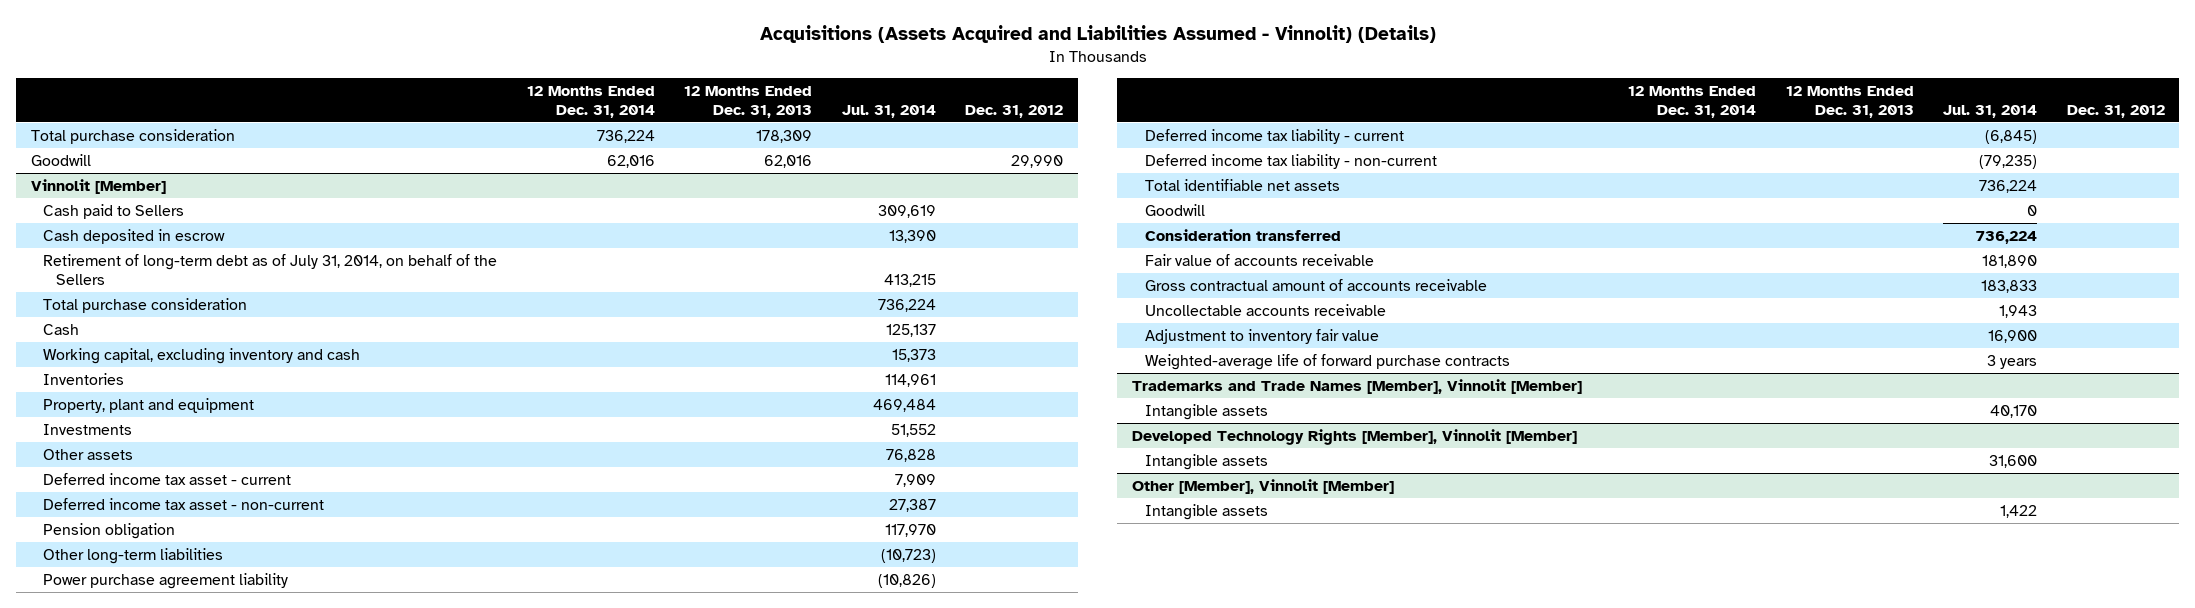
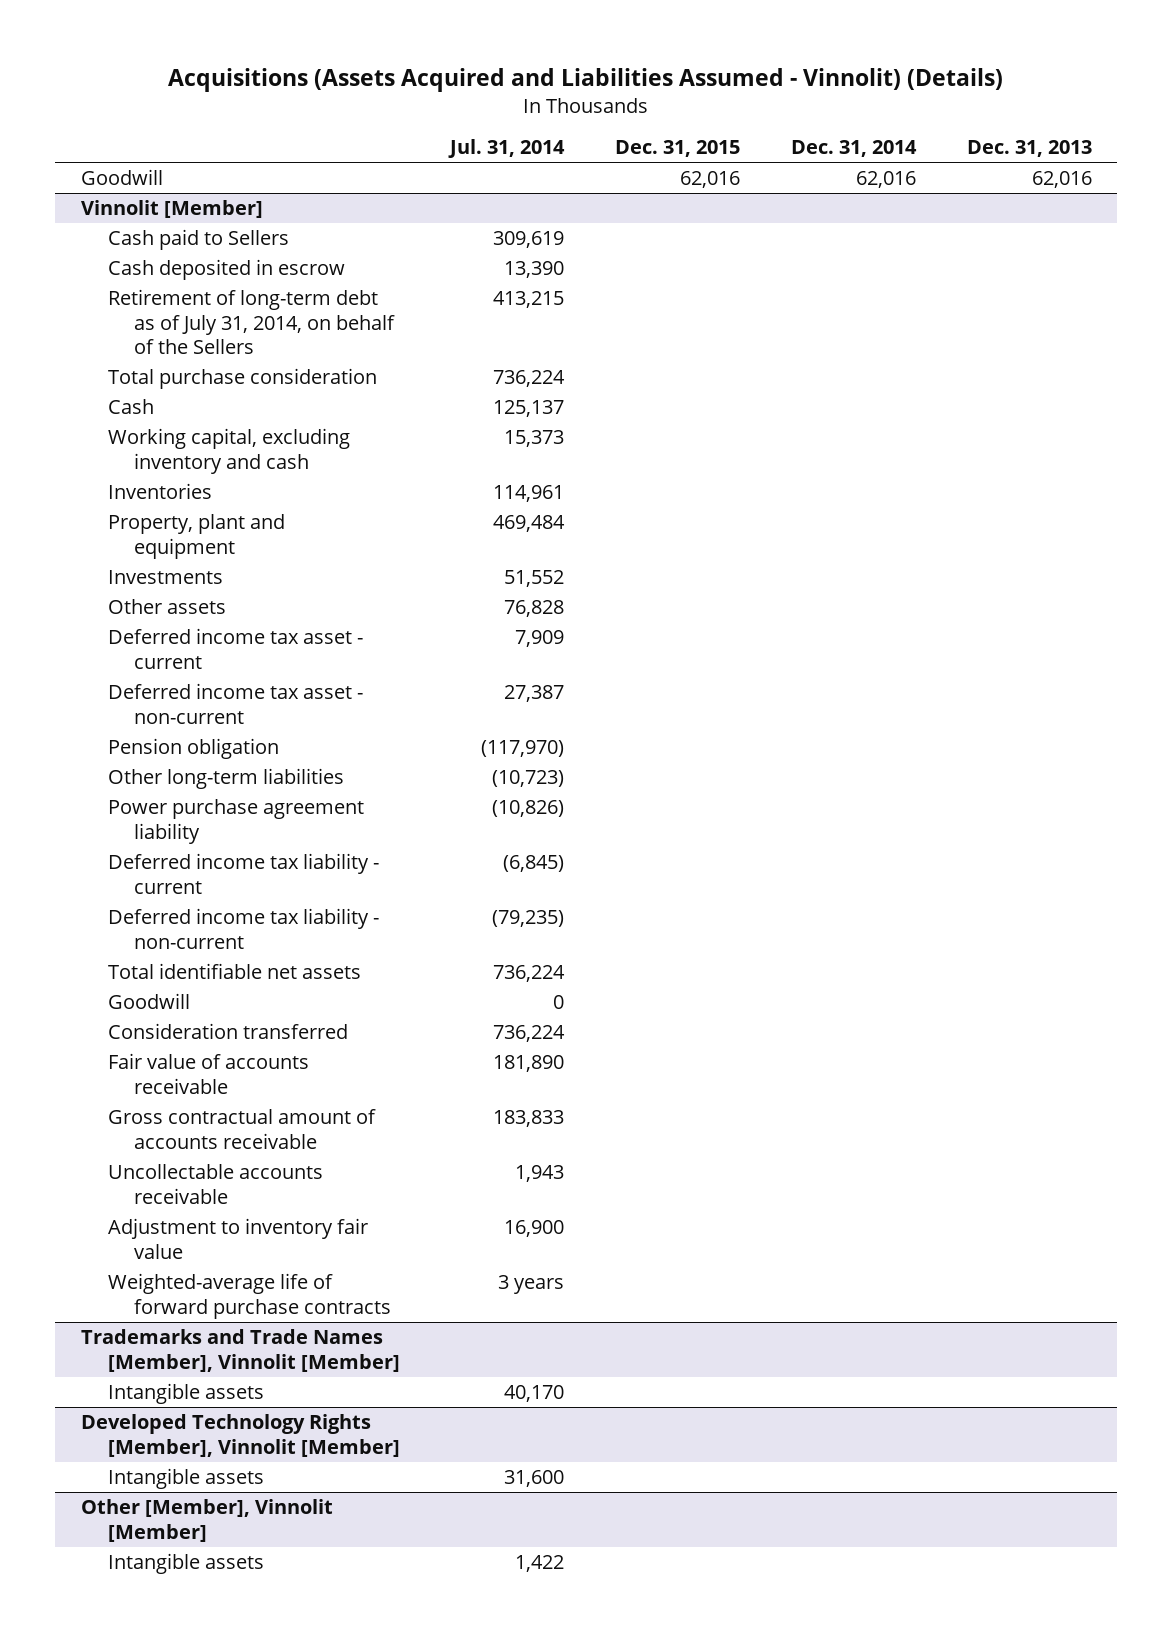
- | 12 Months Ended Dec. 31, 2014 | 12 Months Ended Dec. 31, 2013 | Jul. 31, 2014 | Dec. 31, 2012
+ | Jul. 31, 2014 | Dec. 31, 2015 | Dec. 31, 2014 | Dec. 31, 2013
- Total purchase consideration | 736,224 | 178,309 | |
@ Vinnolit [Member]
- Pension obligation | | | 117,970 |
+ Pension obligation | (117,970) | | |

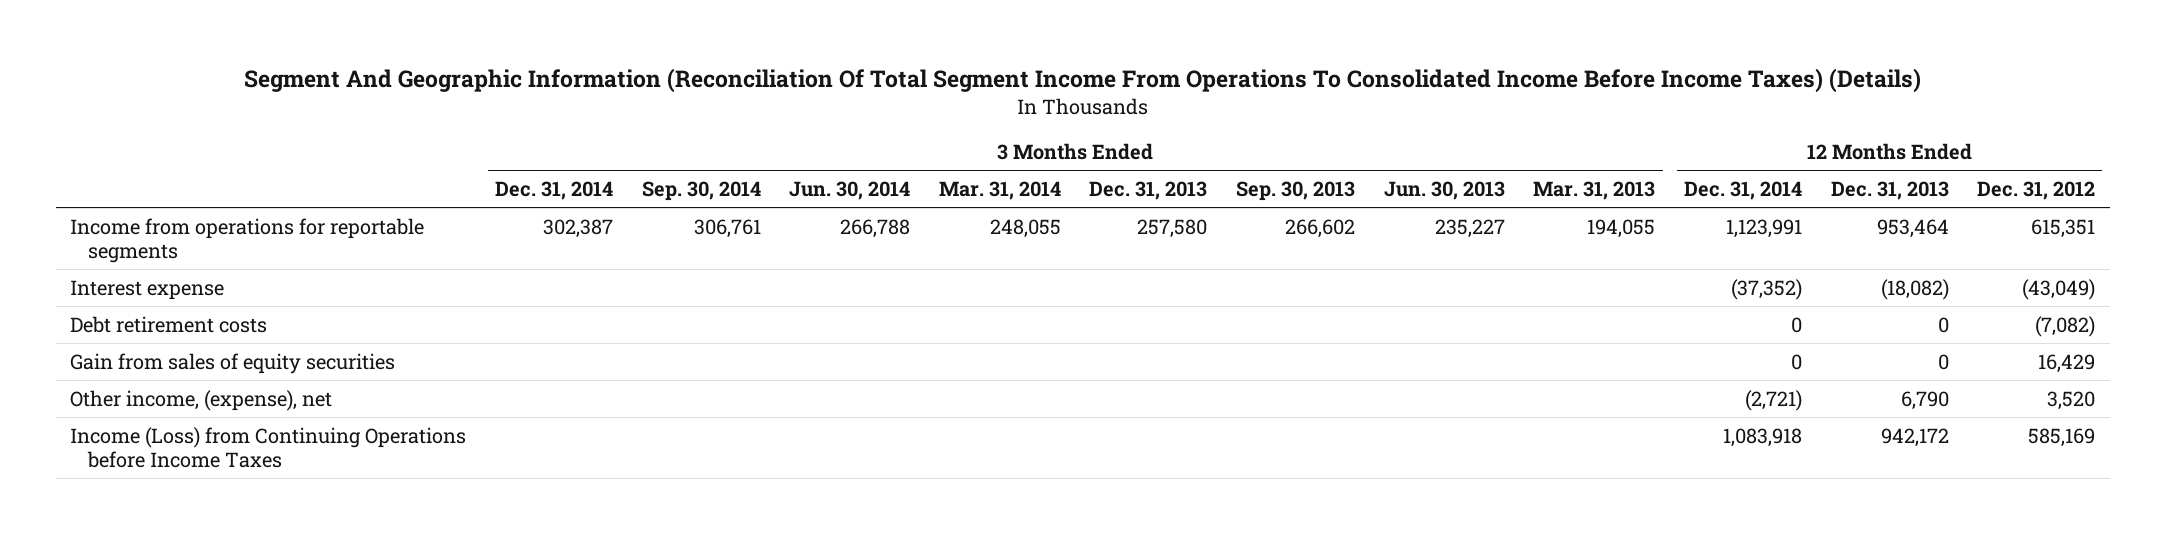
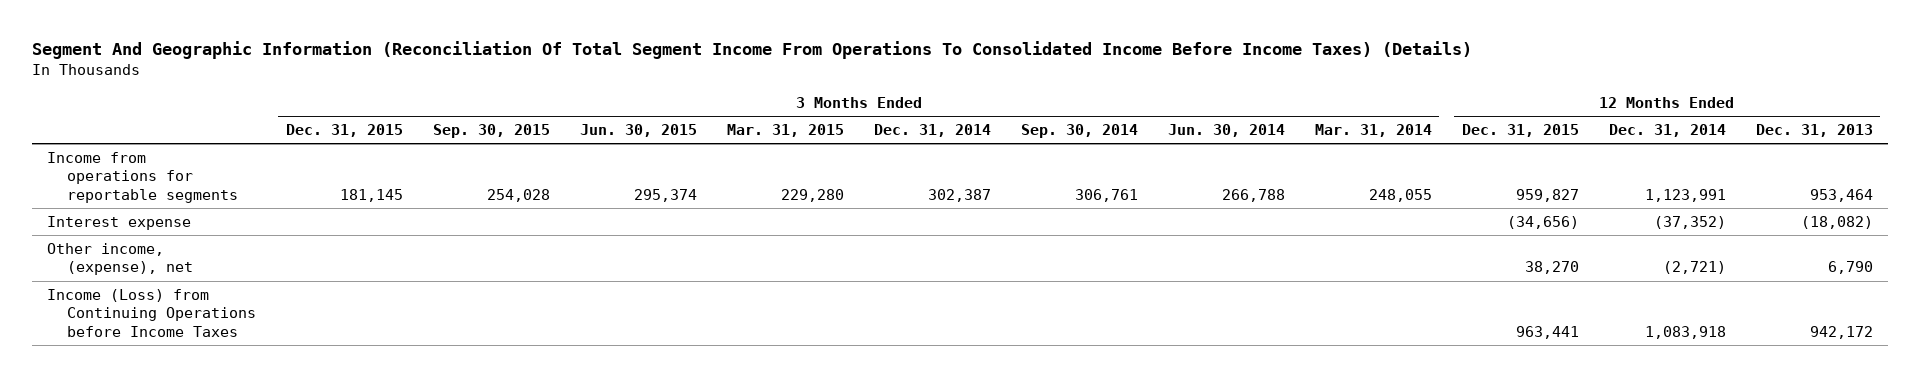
- | 3 Months Ended Dec. 31, 2014 | 3 Months Ended Sep. 30, 2014 | 3 Months Ended Jun. 30, 2014 | 3 Months Ended Mar. 31, 2014 | 3 Months Ended Dec. 31, 2013 | 3 Months Ended Sep. 30, 2013 | 3 Months Ended Jun. 30, 2013 | 3 Months Ended Mar. 31, 2013 | 12 Months Ended Dec. 31, 2014 | 12 Months Ended Dec. 31, 2013 | 12 Months Ended Dec. 31, 2012
+ | 3 Months Ended Dec. 31, 2015 | 3 Months Ended Sep. 30, 2015 | 3 Months Ended Jun. 30, 2015 | 3 Months Ended Mar. 31, 2015 | 3 Months Ended Dec. 31, 2014 | 3 Months Ended Sep. 30, 2014 | 3 Months Ended Jun. 30, 2014 | 3 Months Ended Mar. 31, 2014 | 12 Months Ended Dec. 31, 2015 | 12 Months Ended Dec. 31, 2014 | 12 Months Ended Dec. 31, 2013
- Debt retirement costs | | | | | | | | | 0 | 0 | (7,082)
- Gain from sales of equity securities | | | | | | | | | 0 | 0 | 16,429

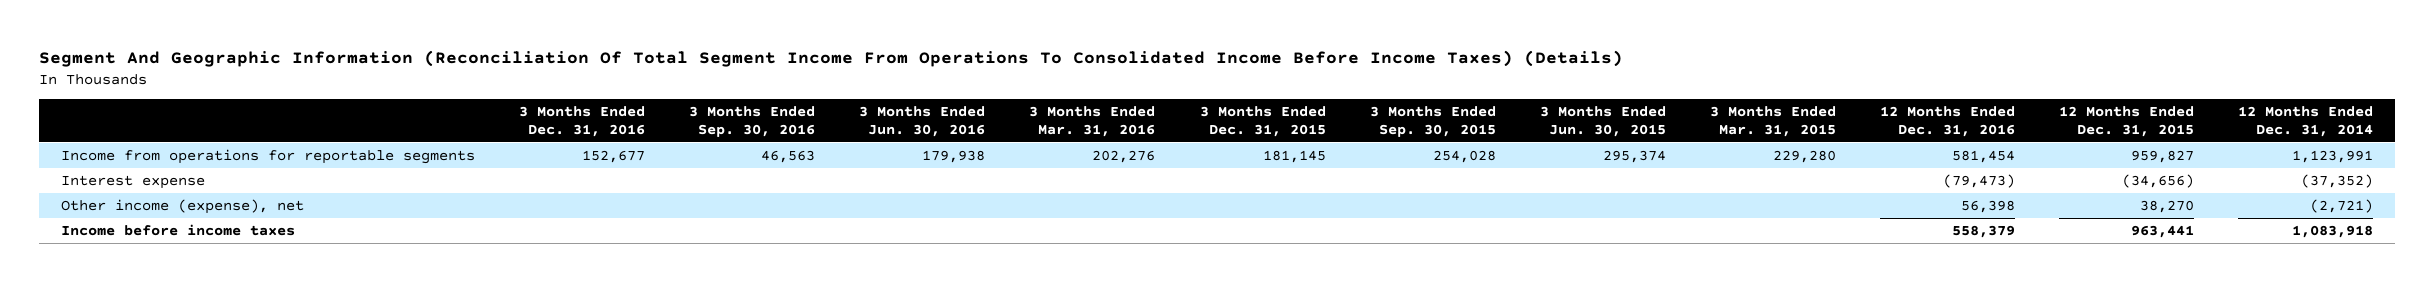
- | 3 Months Ended Dec. 31, 2015 | 3 Months Ended Sep. 30, 2015 | 3 Months Ended Jun. 30, 2015 | 3 Months Ended Mar. 31, 2015 | 3 Months Ended Dec. 31, 2014 | 3 Months Ended Sep. 30, 2014 | 3 Months Ended Jun. 30, 2014 | 3 Months Ended Mar. 31, 2014 | 12 Months Ended Dec. 31, 2015 | 12 Months Ended Dec. 31, 2014 | 12 Months Ended Dec. 31, 2013
+ | 3 Months Ended Dec. 31, 2016 | 3 Months Ended Sep. 30, 2016 | 3 Months Ended Jun. 30, 2016 | 3 Months Ended Mar. 31, 2016 | 3 Months Ended Dec. 31, 2015 | 3 Months Ended Sep. 30, 2015 | 3 Months Ended Jun. 30, 2015 | 3 Months Ended Mar. 31, 2015 | 12 Months Ended Dec. 31, 2016 | 12 Months Ended Dec. 31, 2015 | 12 Months Ended Dec. 31, 2014
- Other income, (expense), net | | | | | | | | | 38,270 | (2,721) | 6,790
- Income (Loss) from Continuing Operations before Income Taxes | | | | | | | | | 963,441 | 1,083,918 | 942,172
+ Other income (expense), net | | | | | | | | | 56,398 | 38,270 | (2,721)
+ Income before income taxes | | | | | | | | | 558,379 | 963,441 | 1,083,918

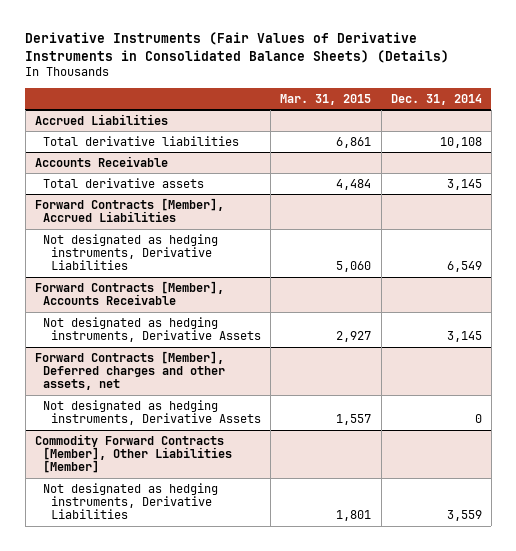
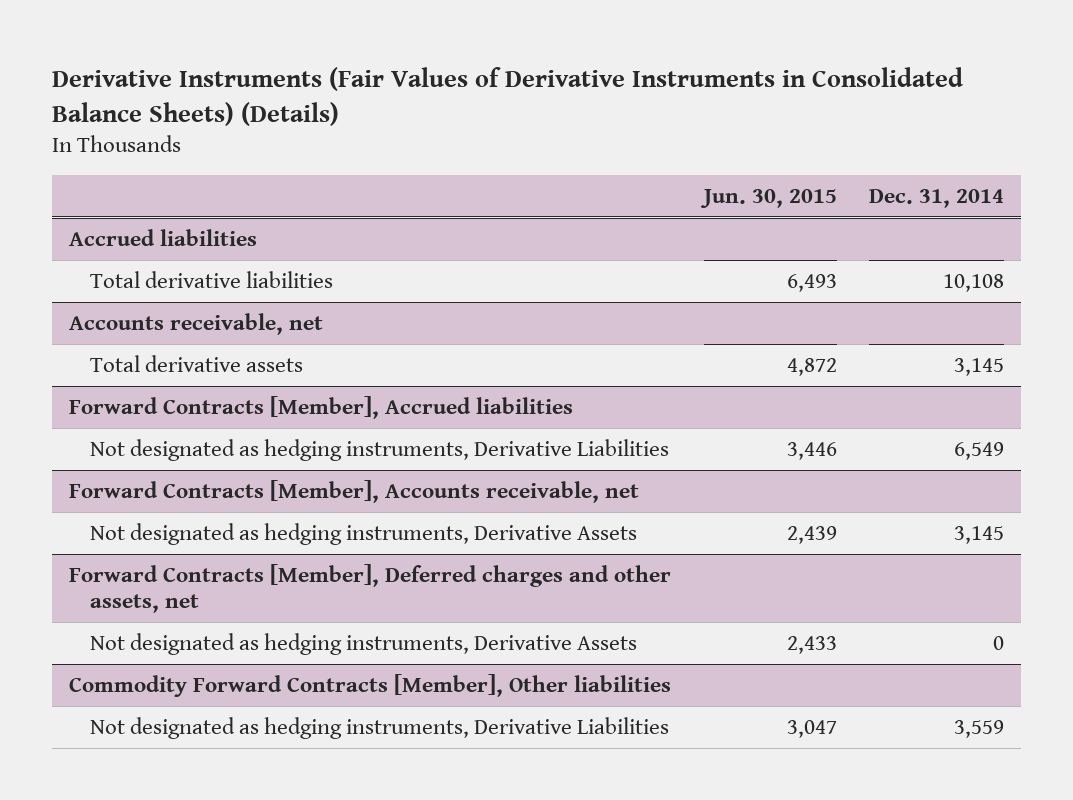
- | Mar. 31, 2015 | Dec. 31, 2014
+ | Jun. 30, 2015 | Dec. 31, 2014
- Accrued Liabilities
+ Accrued liabilities
- Accounts Receivable
+ Accounts receivable, net
- Forward Contracts [Member], Accrued Liabilities
+ Forward Contracts [Member], Accrued liabilities
- Forward Contracts [Member], Accounts Receivable
+ Forward Contracts [Member], Accounts receivable, net
- Commodity Forward Contracts [Member], Other Liabilities [Member]
+ Commodity Forward Contracts [Member], Other liabilities

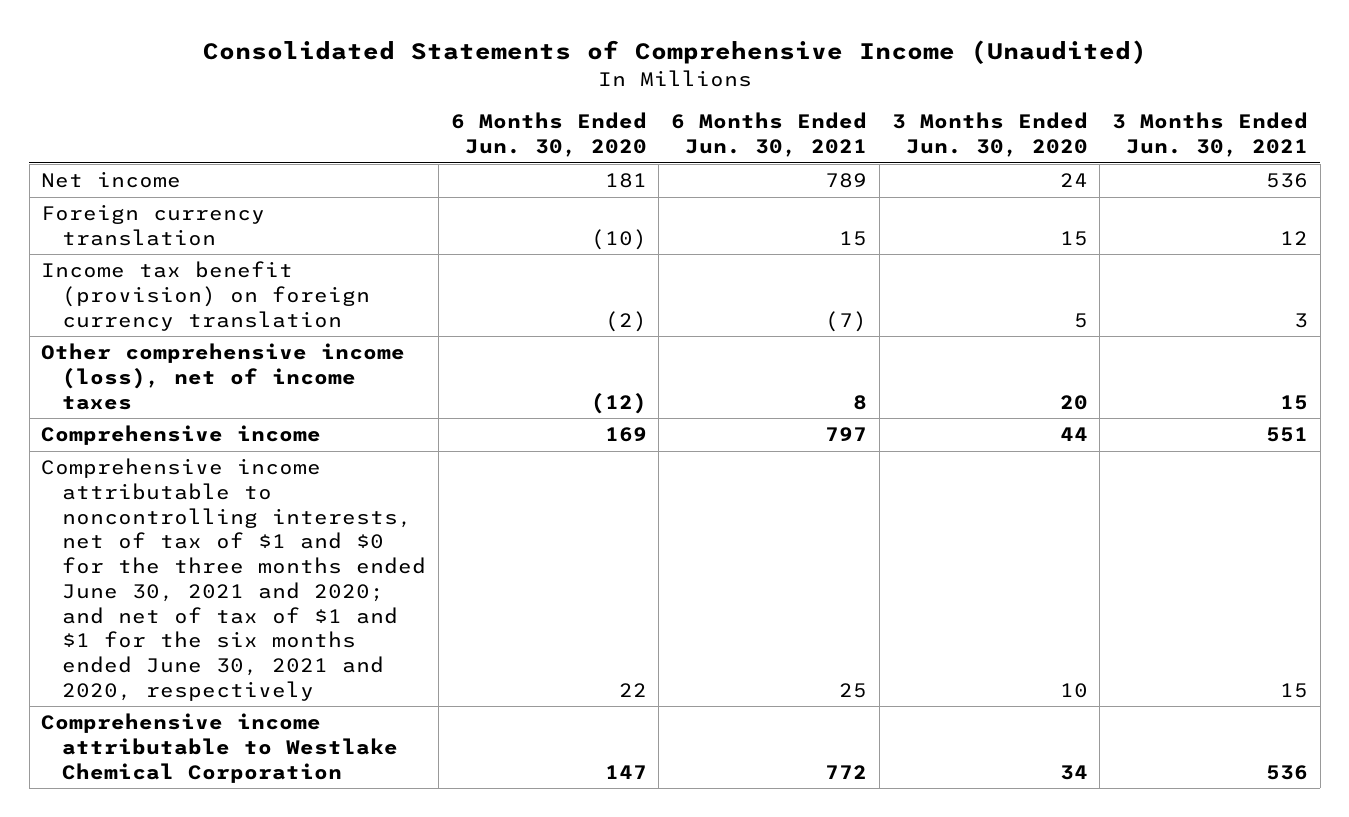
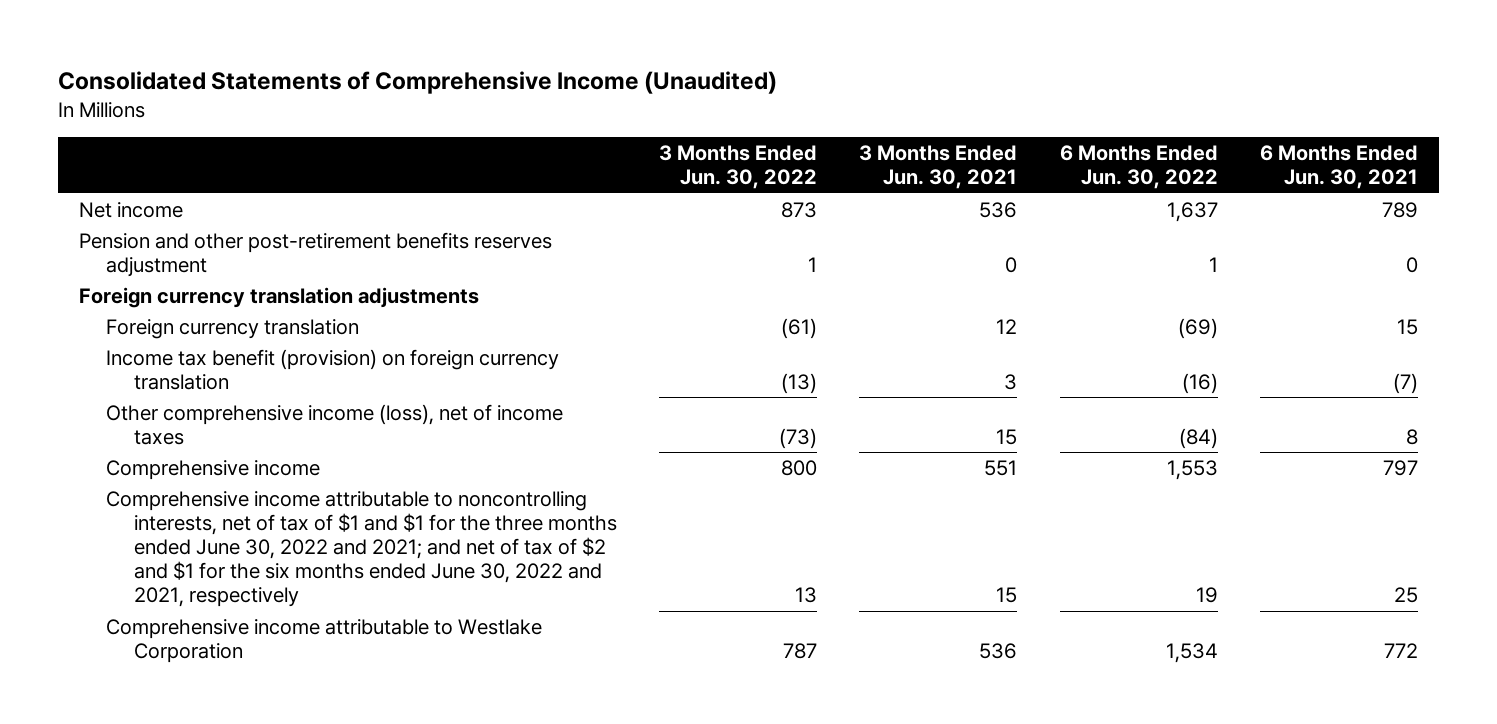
- | 6 Months Ended Jun. 30, 2020 | 6 Months Ended Jun. 30, 2021 | 3 Months Ended Jun. 30, 2020 | 3 Months Ended Jun. 30, 2021
+ | 3 Months Ended Jun. 30, 2022 | 3 Months Ended Jun. 30, 2021 | 6 Months Ended Jun. 30, 2022 | 6 Months Ended Jun. 30, 2021
+ Pension and other post-retirement benefits reserves adjustment | 1 | 0 | 1 | 0
+ Foreign currency translation adjustments
- Comprehensive income attributable to noncontrolling interests, net of tax of $1 and $0 for the three months ended June 30, 2021 and 2020; and net of tax of $1 and $1 for the six months ended June 30, 2021 and 2020, respectively | 22 | 25 | 10 | 15
- Comprehensive income attributable to Westlake Chemical Corporation | 147 | 772 | 34 | 536
+ Comprehensive income attributable to noncontrolling interests, net of tax of $1 and $1 for the three months ended June 30, 2022 and 2021; and net of tax of $2 and $1 for the six months ended June 30, 2022 and 2021, respectively | 13 | 15 | 19 | 25
+ Comprehensive income attributable to Westlake Corporation | 787 | 536 | 1,534 | 772

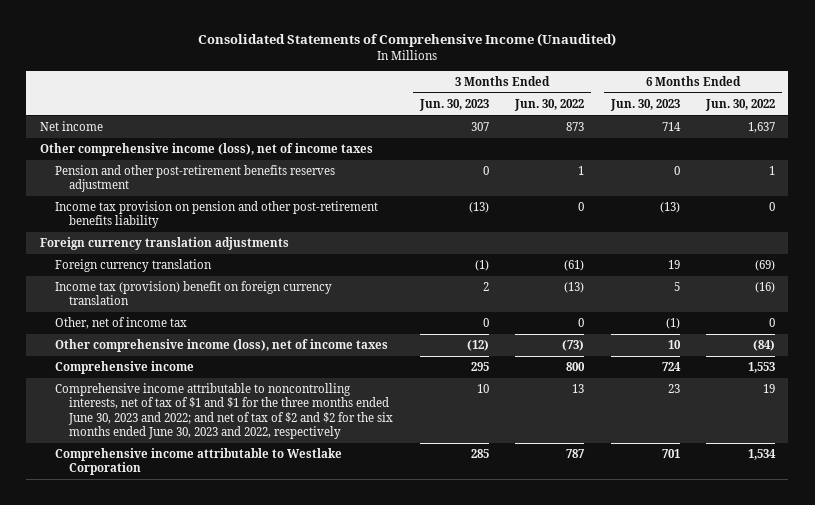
- | 3 Months Ended Jun. 30, 2022 | 3 Months Ended Jun. 30, 2021 | 6 Months Ended Jun. 30, 2022 | 6 Months Ended Jun. 30, 2021
+ | 3 Months Ended Jun. 30, 2023 | 3 Months Ended Jun. 30, 2022 | 6 Months Ended Jun. 30, 2023 | 6 Months Ended Jun. 30, 2022
+ Other comprehensive income (loss), net of income taxes
+ Income tax provision on pension and other post-retirement benefits liability | (13) | 0 | (13) | 0
- Income tax benefit (provision) on foreign currency translation | (13) | 3 | (16) | (7)
+ Income tax (provision) benefit on foreign currency translation | 2 | (13) | 5 | (16)
+ Other, net of income tax | 0 | 0 | (1) | 0
- Comprehensive income attributable to noncontrolling interests, net of tax of $1 and $1 for the three months ended June 30, 2022 and 2021; and net of tax of $2 and $1 for the six months ended June 30, 2022 and 2021, respectively | 13 | 15 | 19 | 25
+ Comprehensive income attributable to noncontrolling interests, net of tax of $1 and $1 for the three months ended June 30, 2023 and 2022; and net of tax of $2 and $2 for the six months ended June 30, 2023 and 2022, respectively | 10 | 13 | 23 | 19

